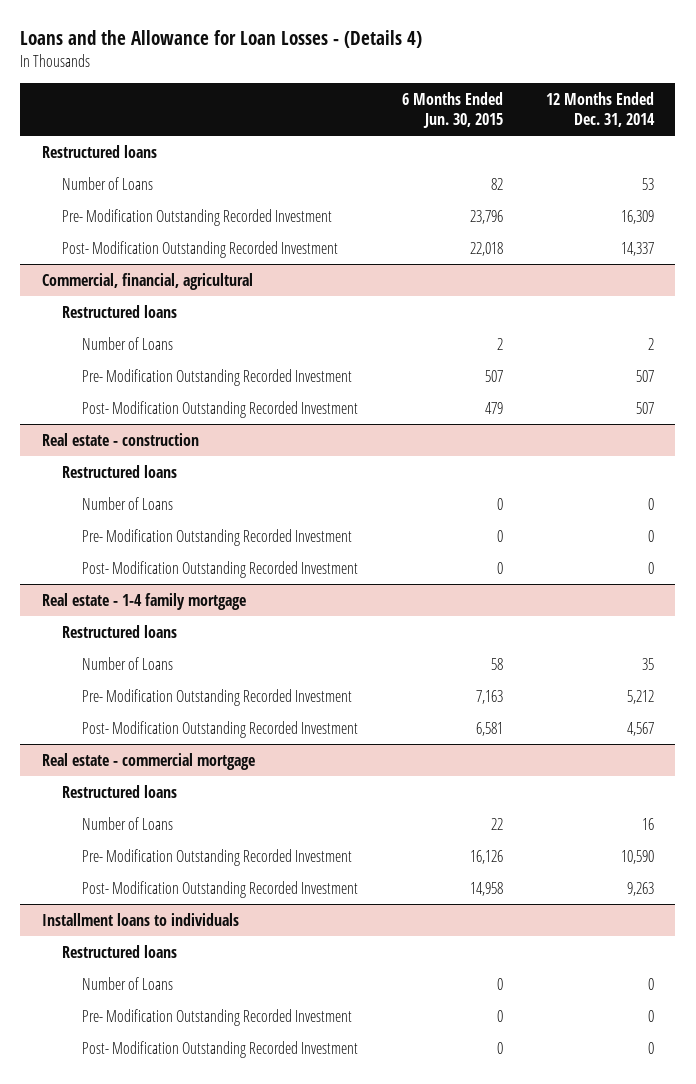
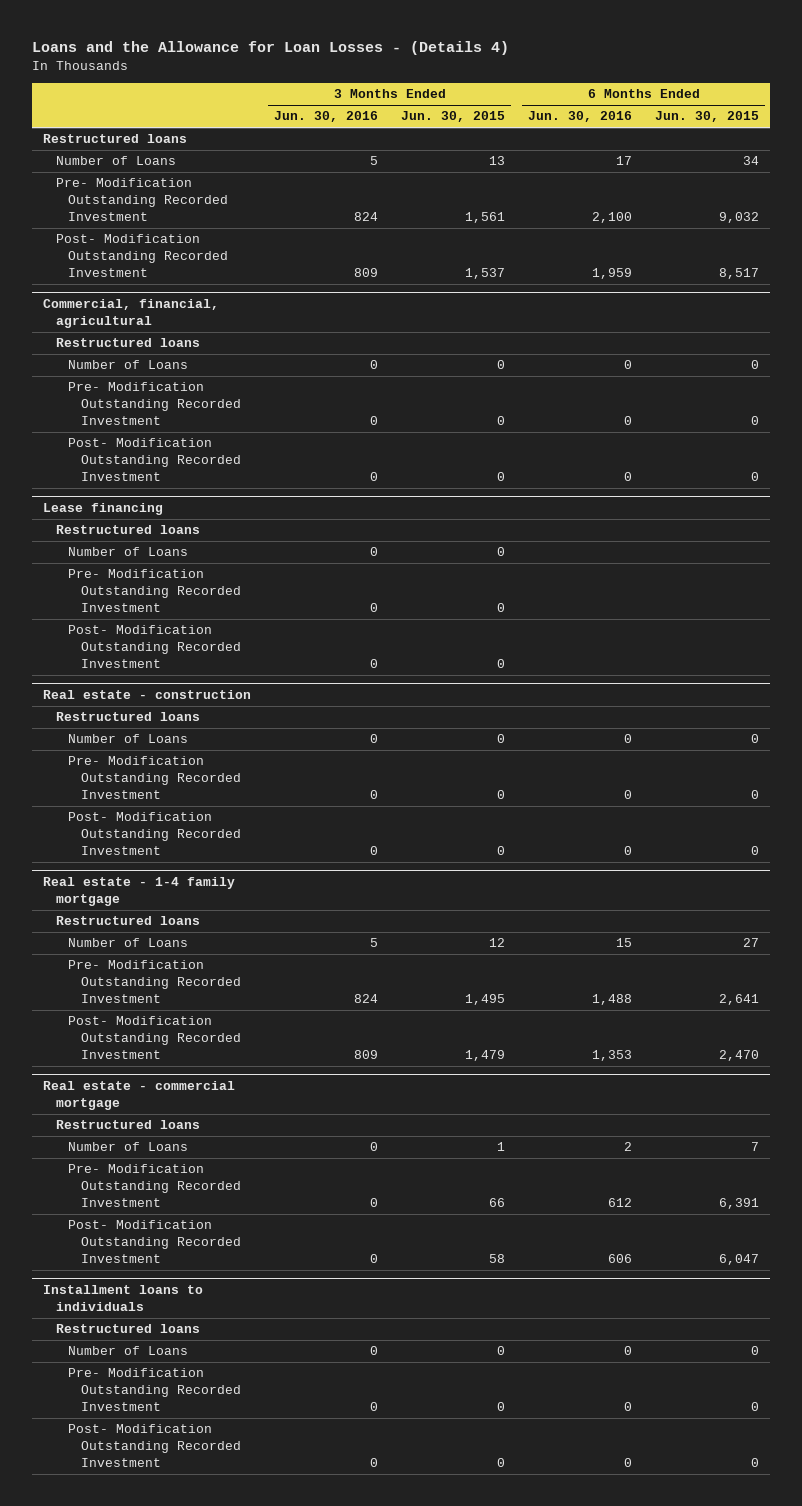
- | 6 Months Ended Jun. 30, 2015 | 12 Months Ended Dec. 31, 2014
+ | 3 Months Ended Jun. 30, 2016 | 3 Months Ended Jun. 30, 2015 | 6 Months Ended Jun. 30, 2016 | 6 Months Ended Jun. 30, 2015
- Number of Loans | 82 | 53
- Pre- Modification Outstanding Recorded Investment | 23,796 | 16,309
- Post- Modification Outstanding Recorded Investment | 22,018 | 14,337
+ Number of Loans | 5 | 13 | 17 | 34
+ Pre- Modification Outstanding Recorded Investment | 824 | 1,561 | 2,100 | 9,032
+ Post- Modification Outstanding Recorded Investment | 809 | 1,537 | 1,959 | 8,517
@ Commercial, financial, agricultural
- Number of Loans | 2 | 2
- Pre- Modification Outstanding Recorded Investment | 507 | 507
- Post- Modification Outstanding Recorded Investment | 479 | 507
+ Number of Loans | 0 | 0 | 0 | 0
+ Pre- Modification Outstanding Recorded Investment | 0 | 0 | 0 | 0
+ Post- Modification Outstanding Recorded Investment | 0 | 0 | 0 | 0
+ Lease financing
+ Restructured loans
+ Number of Loans | 0 | 0 | |
+ Pre- Modification Outstanding Recorded Investment | 0 | 0 | |
+ Post- Modification Outstanding Recorded Investment | 0 | 0 | |
@ Real estate - 1-4 family mortgage
- Number of Loans | 58 | 35
- Pre- Modification Outstanding Recorded Investment | 7,163 | 5,212
- Post- Modification Outstanding Recorded Investment | 6,581 | 4,567
+ Number of Loans | 5 | 12 | 15 | 27
+ Pre- Modification Outstanding Recorded Investment | 824 | 1,495 | 1,488 | 2,641
+ Post- Modification Outstanding Recorded Investment | 809 | 1,479 | 1,353 | 2,470
@ Real estate - commercial mortgage
- Number of Loans | 22 | 16
- Pre- Modification Outstanding Recorded Investment | 16,126 | 10,590
- Post- Modification Outstanding Recorded Investment | 14,958 | 9,263
+ Number of Loans | 0 | 1 | 2 | 7
+ Pre- Modification Outstanding Recorded Investment | 0 | 66 | 612 | 6,391
+ Post- Modification Outstanding Recorded Investment | 0 | 58 | 606 | 6,047

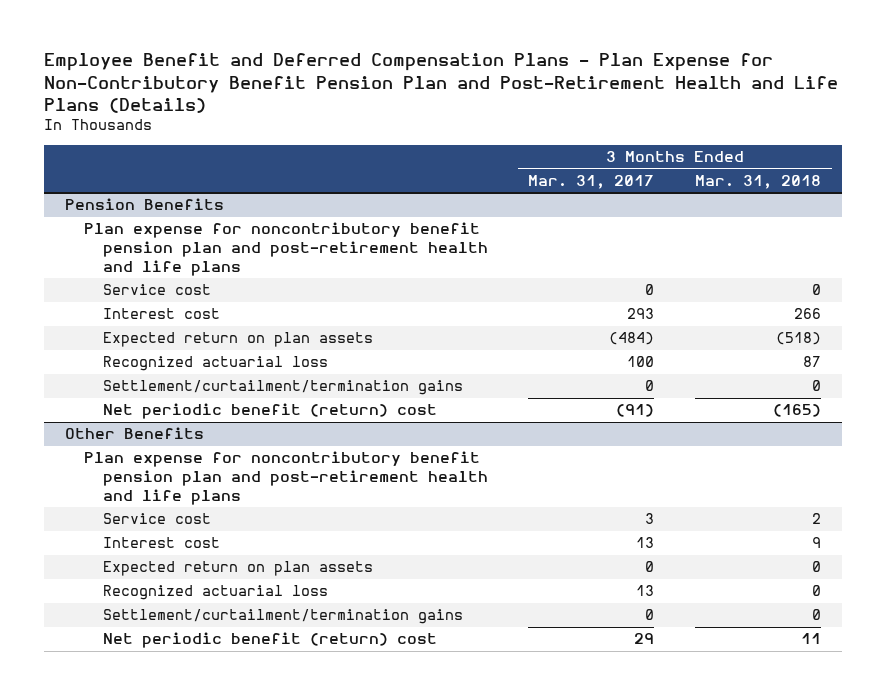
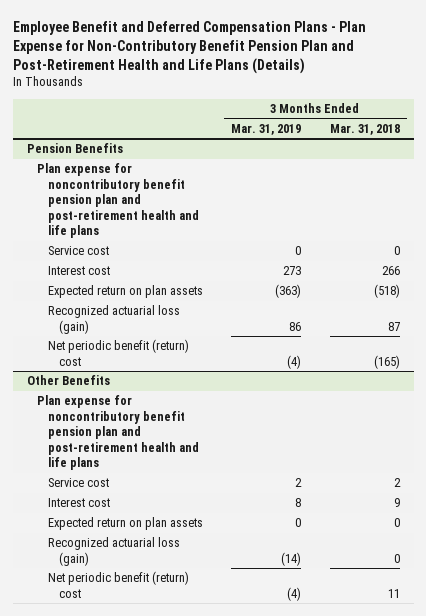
- | 3 Months Ended Mar. 31, 2017 | 3 Months Ended Mar. 31, 2018
+ | 3 Months Ended Mar. 31, 2019 | 3 Months Ended Mar. 31, 2018
@ Pension Benefits
- Recognized actuarial loss | 100 | 87
- Settlement/curtailment/termination gains | 0 | 0
+ Recognized actuarial loss (gain) | 86 | 87
@ Other Benefits
- Recognized actuarial loss | 13 | 0
- Settlement/curtailment/termination gains | 0 | 0
+ Recognized actuarial loss (gain) | (14) | 0

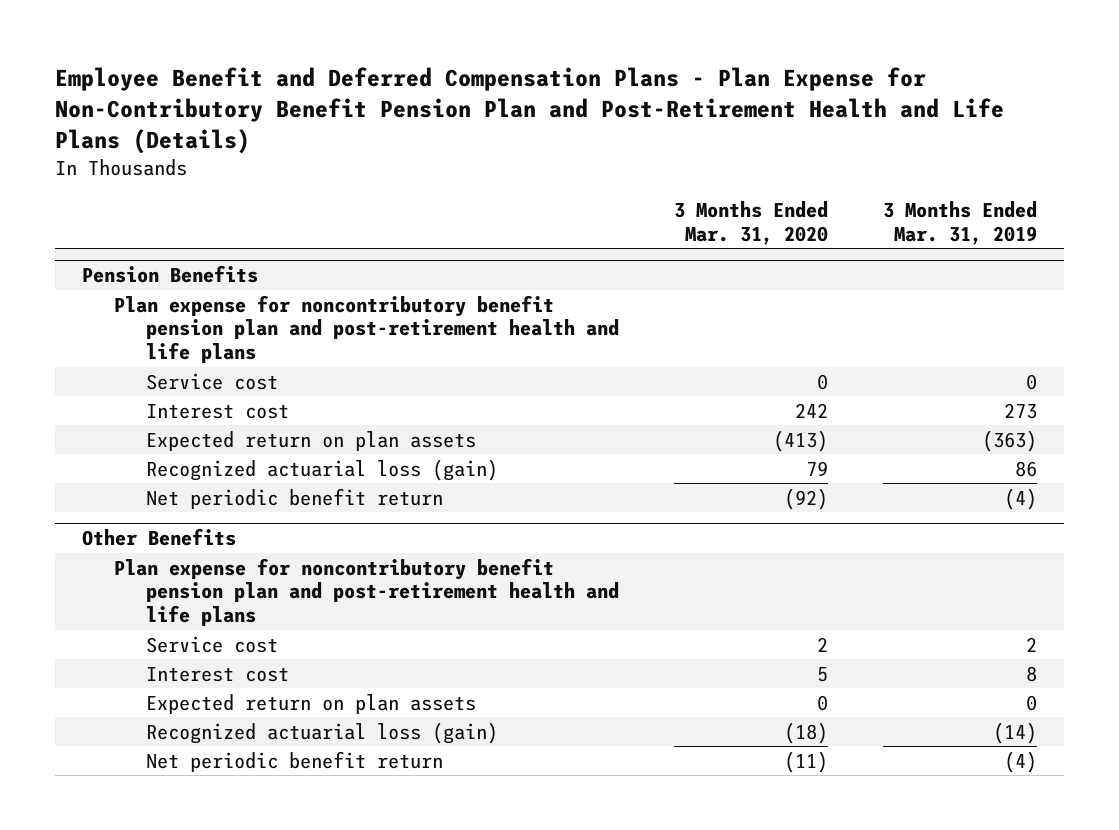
- | 3 Months Ended Mar. 31, 2019 | 3 Months Ended Mar. 31, 2018
+ | 3 Months Ended Mar. 31, 2020 | 3 Months Ended Mar. 31, 2019
@ Pension Benefits
- Net periodic benefit (return) cost | (4) | (165)
+ Net periodic benefit return | (92) | (4)
@ Other Benefits
- Net periodic benefit (return) cost | (4) | 11
+ Net periodic benefit return | (11) | (4)

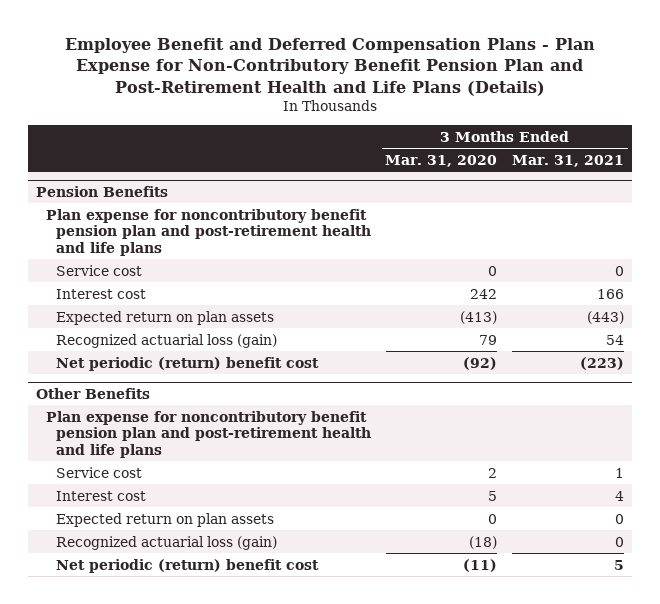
- | 3 Months Ended Mar. 31, 2020 | 3 Months Ended Mar. 31, 2019
+ | 3 Months Ended Mar. 31, 2020 | 3 Months Ended Mar. 31, 2021
@ Pension Benefits
- Net periodic benefit return | (92) | (4)
+ Net periodic (return) benefit cost | (92) | (223)
@ Other Benefits
- Net periodic benefit return | (11) | (4)
+ Net periodic (return) benefit cost | (11) | 5

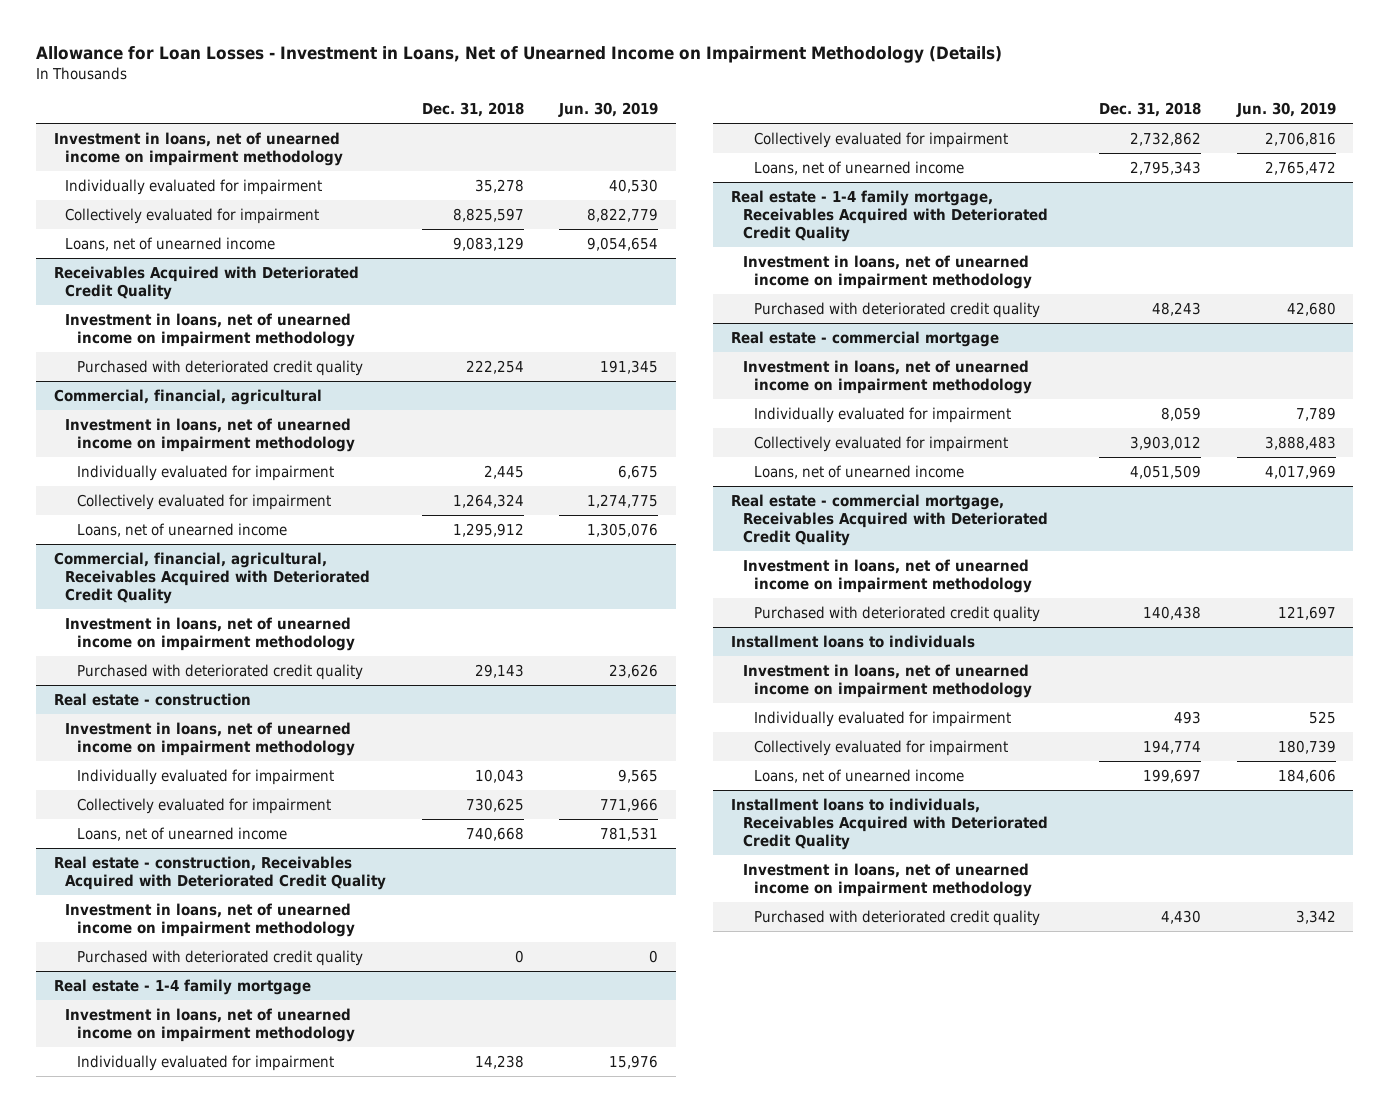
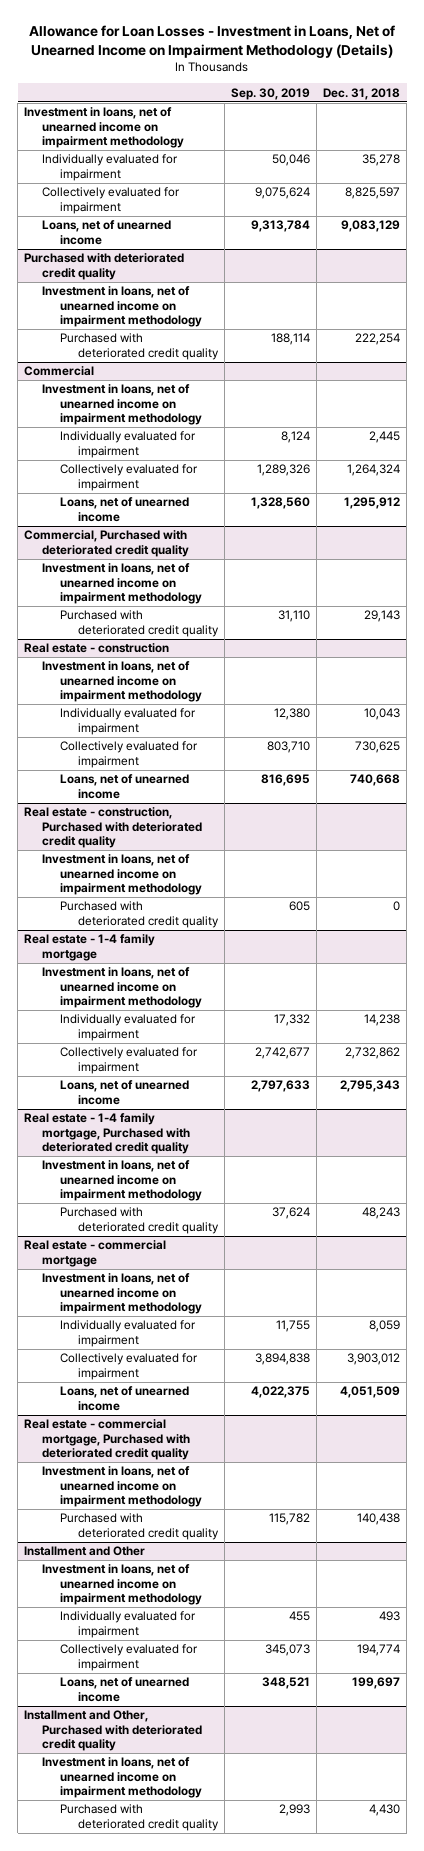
- | Dec. 31, 2018 | Jun. 30, 2019
+ | Sep. 30, 2019 | Dec. 31, 2018
- Receivables Acquired with Deteriorated Credit Quality
+ Purchased with deteriorated credit quality
- Commercial, financial, agricultural
+ Commercial
- Commercial, financial, agricultural, Receivables Acquired with Deteriorated Credit Quality
+ Commercial, Purchased with deteriorated credit quality
- Real estate - construction, Receivables Acquired with Deteriorated Credit Quality
+ Real estate - construction, Purchased with deteriorated credit quality
- Real estate - 1-4 family mortgage, Receivables Acquired with Deteriorated Credit Quality
+ Real estate - 1-4 family mortgage, Purchased with deteriorated credit quality
- Real estate - commercial mortgage, Receivables Acquired with Deteriorated Credit Quality
+ Real estate - commercial mortgage, Purchased with deteriorated credit quality
- Installment loans to individuals
+ Installment and Other
- Installment loans to individuals, Receivables Acquired with Deteriorated Credit Quality
+ Installment and Other, Purchased with deteriorated credit quality

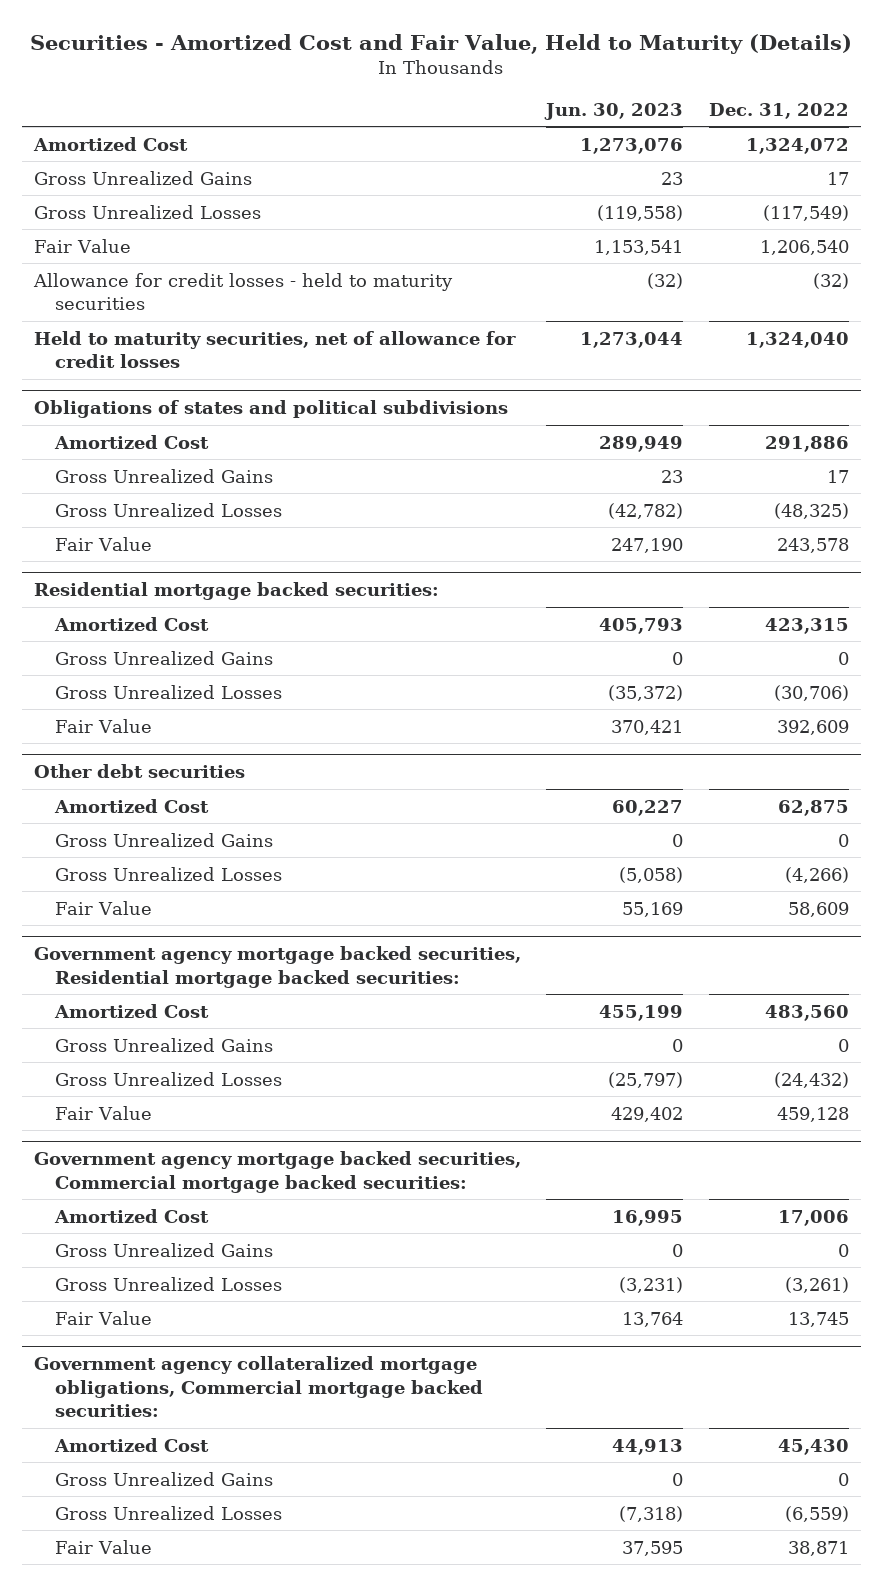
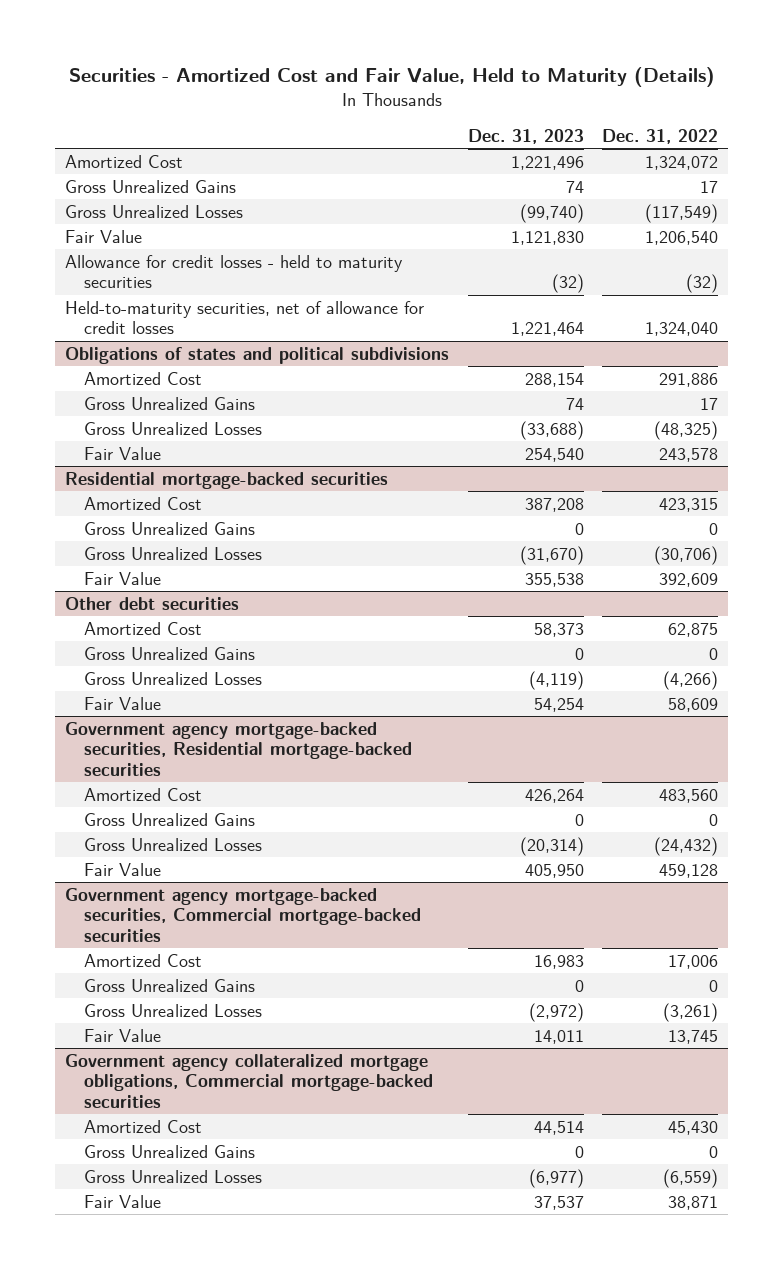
- | Jun. 30, 2023 | Dec. 31, 2022
+ | Dec. 31, 2023 | Dec. 31, 2022
- Held to maturity securities, net of allowance for credit losses | 1,273,044 | 1,324,040
+ Held-to-maturity securities, net of allowance for credit losses | 1,221,464 | 1,324,040
- Residential mortgage backed securities:
+ Residential mortgage-backed securities
- Government agency mortgage backed securities, Residential mortgage backed securities:
+ Government agency mortgage-backed securities, Residential mortgage-backed securities
- Government agency mortgage backed securities, Commercial mortgage backed securities:
+ Government agency mortgage-backed securities, Commercial mortgage-backed securities
- Government agency collateralized mortgage obligations, Commercial mortgage backed securities:
+ Government agency collateralized mortgage obligations, Commercial mortgage-backed securities

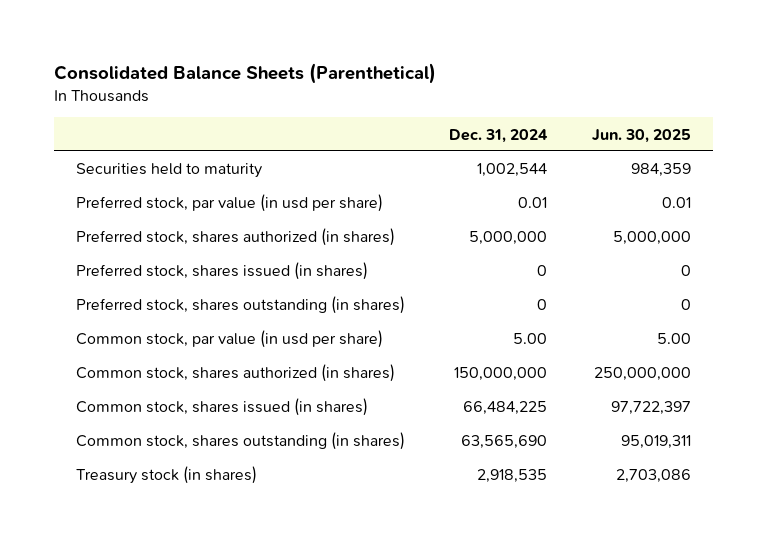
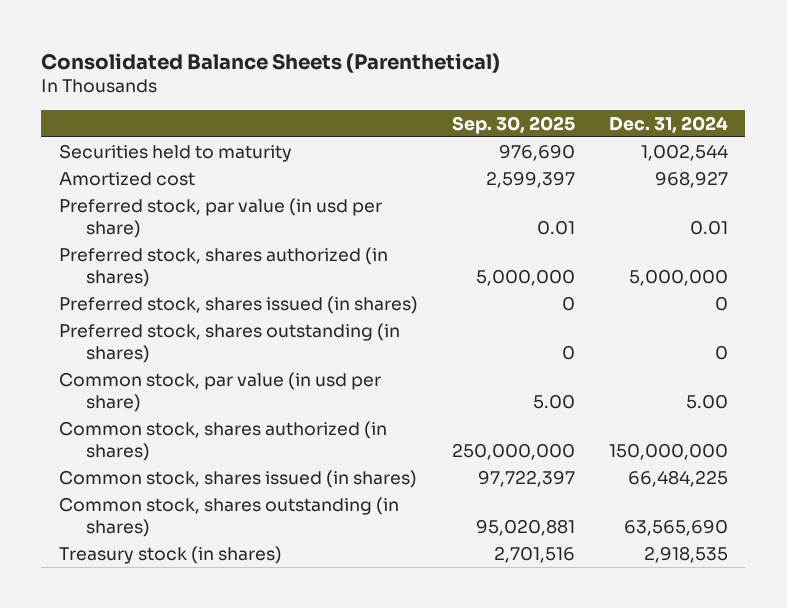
- | Dec. 31, 2024 | Jun. 30, 2025
+ | Sep. 30, 2025 | Dec. 31, 2024
+ Amortized cost | 2,599,397 | 968,927

